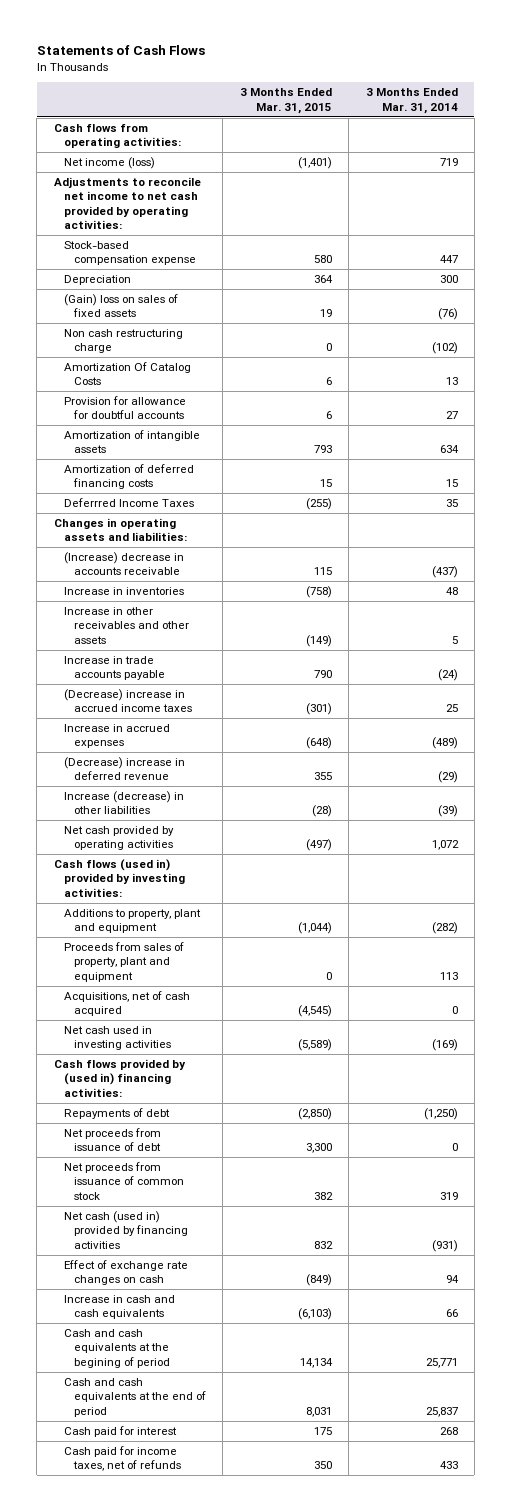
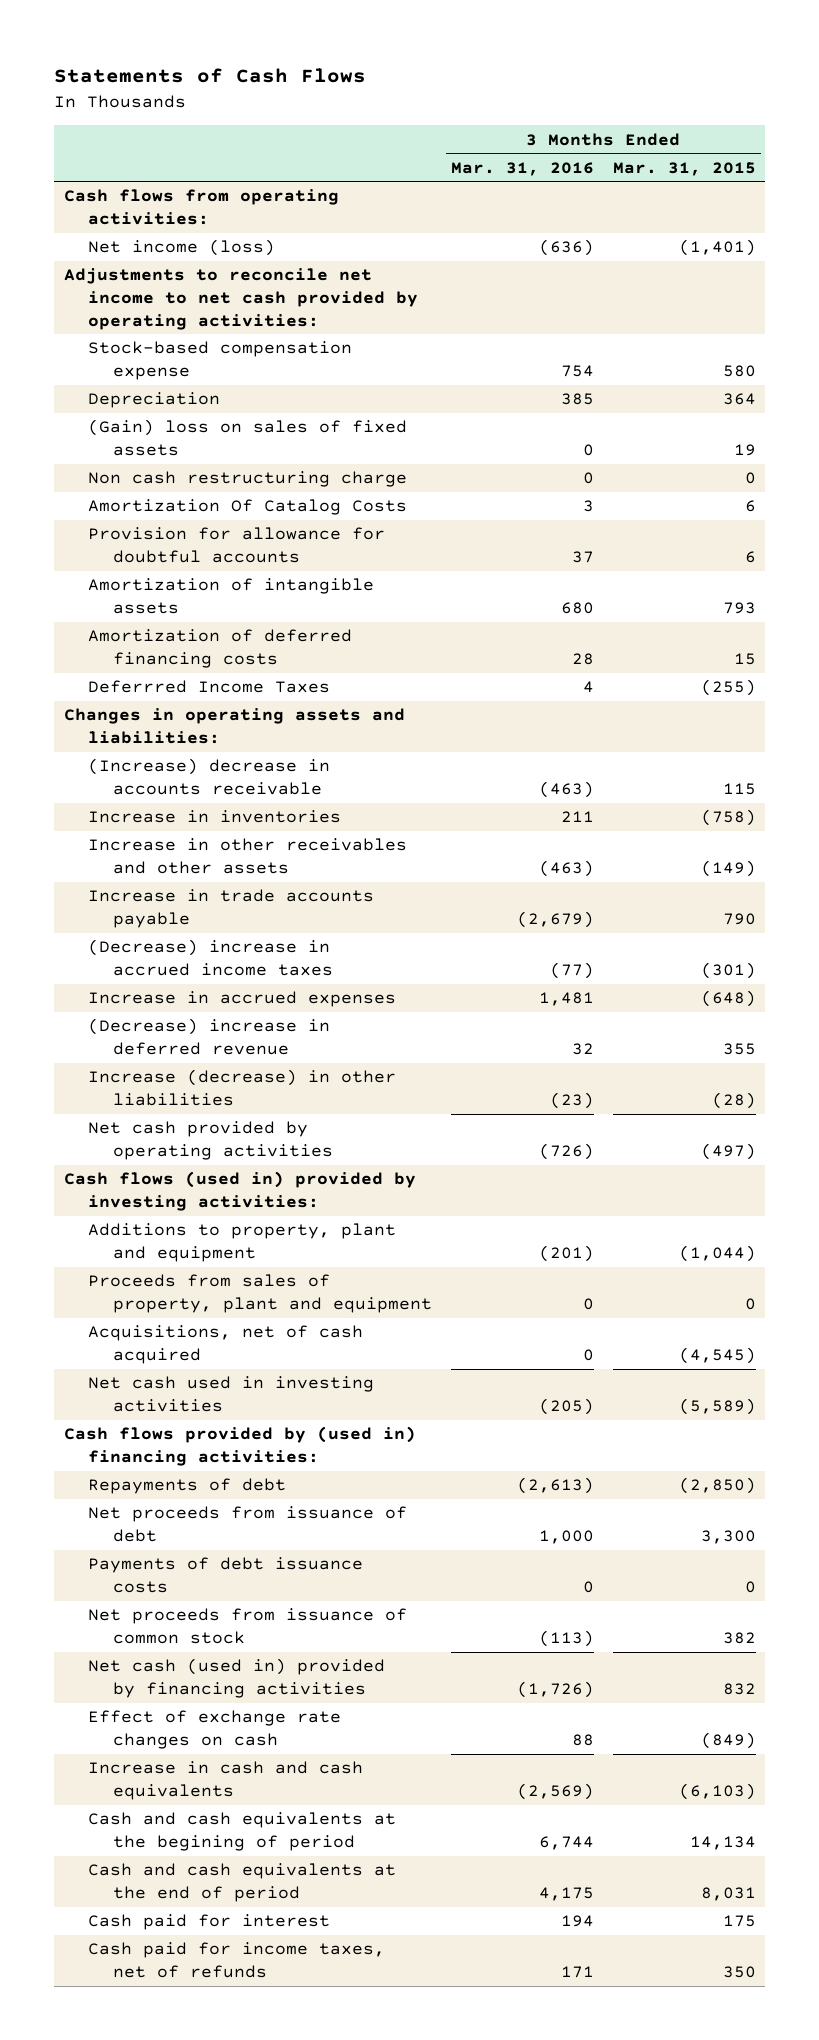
- | 3 Months Ended Mar. 31, 2015 | 3 Months Ended Mar. 31, 2014
+ | 3 Months Ended Mar. 31, 2016 | 3 Months Ended Mar. 31, 2015
+ Payments of debt issuance costs | 0 | 0

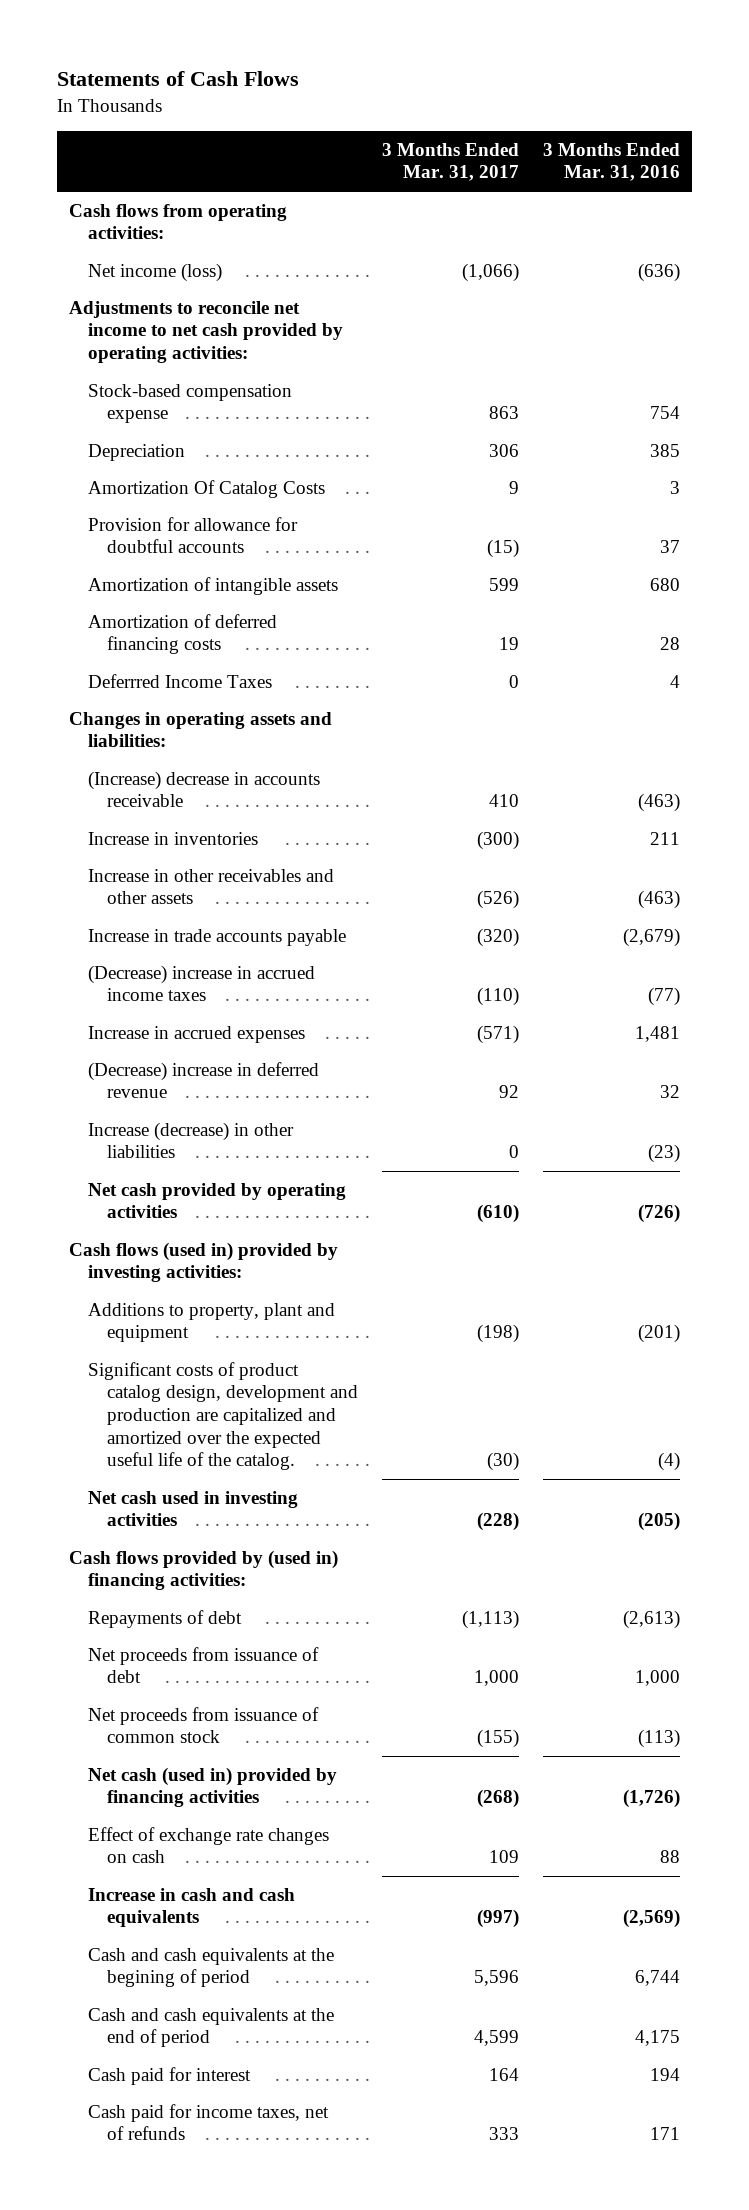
- | 3 Months Ended Mar. 31, 2016 | 3 Months Ended Mar. 31, 2015
+ | 3 Months Ended Mar. 31, 2017 | 3 Months Ended Mar. 31, 2016
- (Gain) loss on sales of fixed assets | 0 | 19
- Non cash restructuring charge | 0 | 0
- Proceeds from sales of property, plant and equipment | 0 | 0
- Acquisitions, net of cash acquired | 0 | (4,545)
+ Significant costs of product catalog design, development and production are capitalized and amortized over the expected useful life of the catalog. | (30) | (4)
- Payments of debt issuance costs | 0 | 0

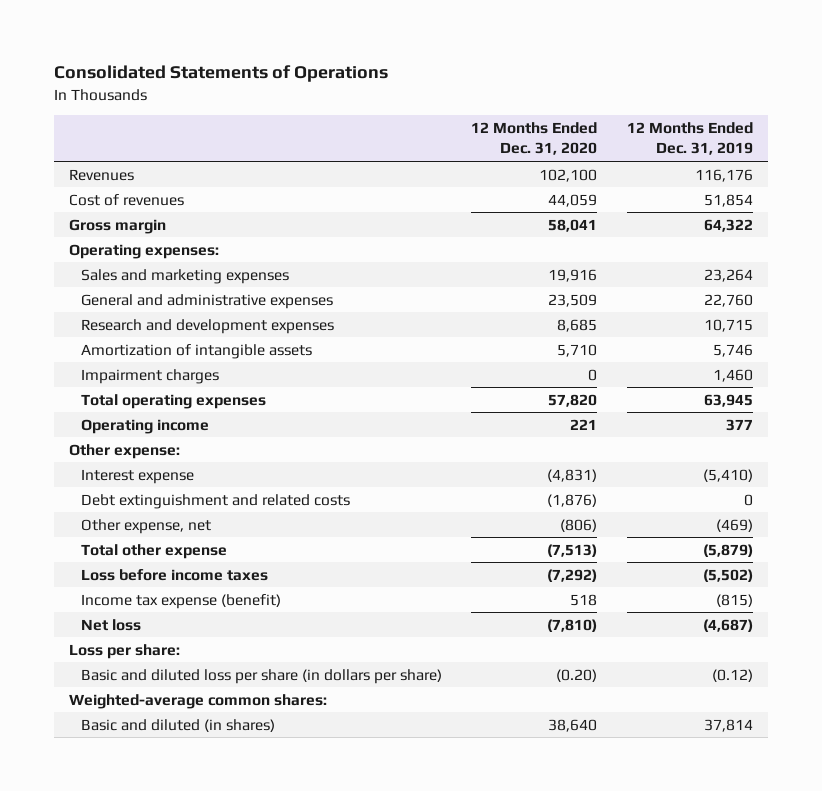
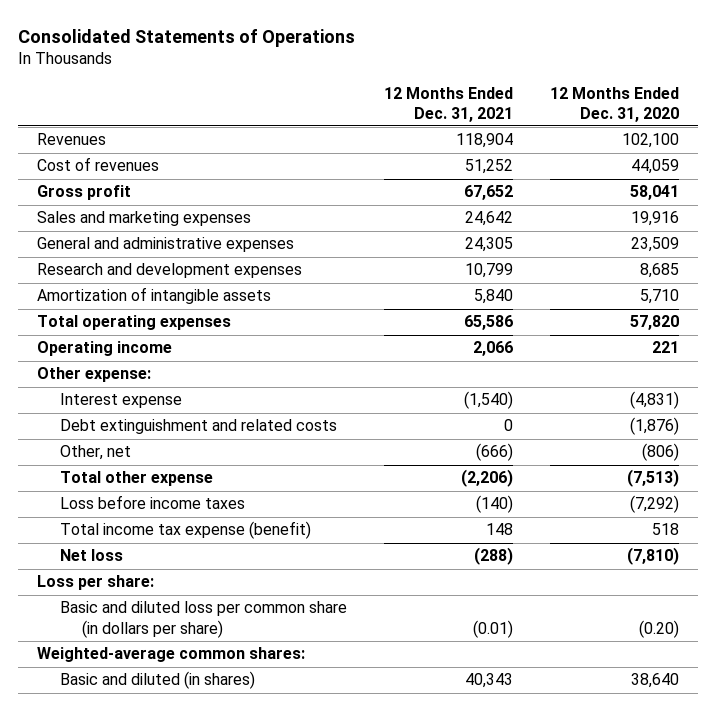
- | 12 Months Ended Dec. 31, 2020 | 12 Months Ended Dec. 31, 2019
+ | 12 Months Ended Dec. 31, 2021 | 12 Months Ended Dec. 31, 2020
- Gross margin | 58,041 | 64,322
- Operating expenses:
+ Gross profit | 67,652 | 58,041
- Impairment charges | 0 | 1,460
- Other expense, net | (806) | (469)
+ Other, net | (666) | (806)
- Income tax expense (benefit) | 518 | (815)
+ Total income tax expense (benefit) | 148 | 518
- Basic and diluted loss per share (in dollars per share) | (0.20) | (0.12)
+ Basic and diluted loss per common share (in dollars per share) | (0.01) | (0.20)

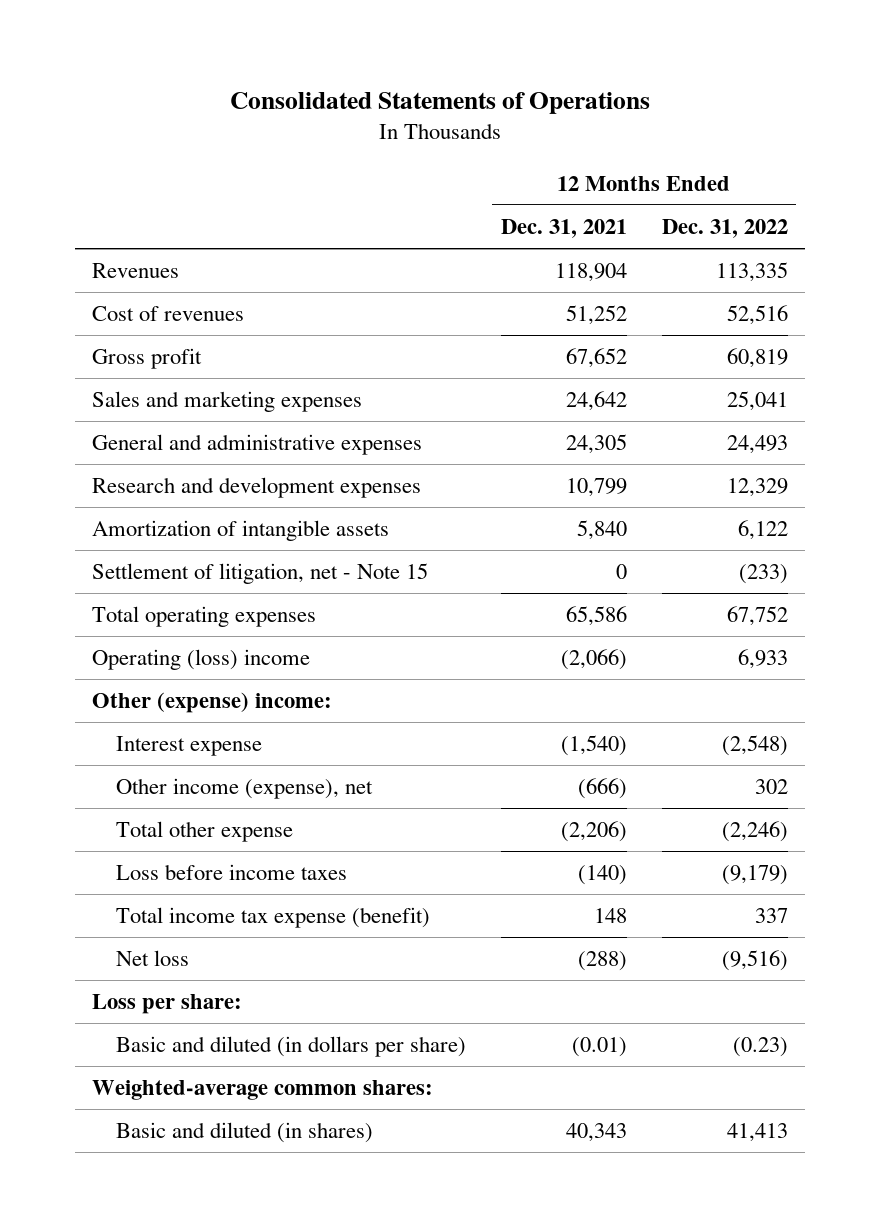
- | 12 Months Ended Dec. 31, 2021 | 12 Months Ended Dec. 31, 2020
+ | 12 Months Ended Dec. 31, 2021 | 12 Months Ended Dec. 31, 2022
+ Settlement of litigation, net - Note 15 | 0 | (233)
- Operating income | 2,066 | 221
- Other expense:
+ Operating (loss) income | (2,066) | 6,933
+ Other (expense) income:
- Debt extinguishment and related costs | 0 | (1,876)
- Other, net | (666) | (806)
+ Other income (expense), net | (666) | 302
- Basic and diluted loss per common share (in dollars per share) | (0.01) | (0.20)
+ Basic and diluted (in dollars per share) | (0.01) | (0.23)

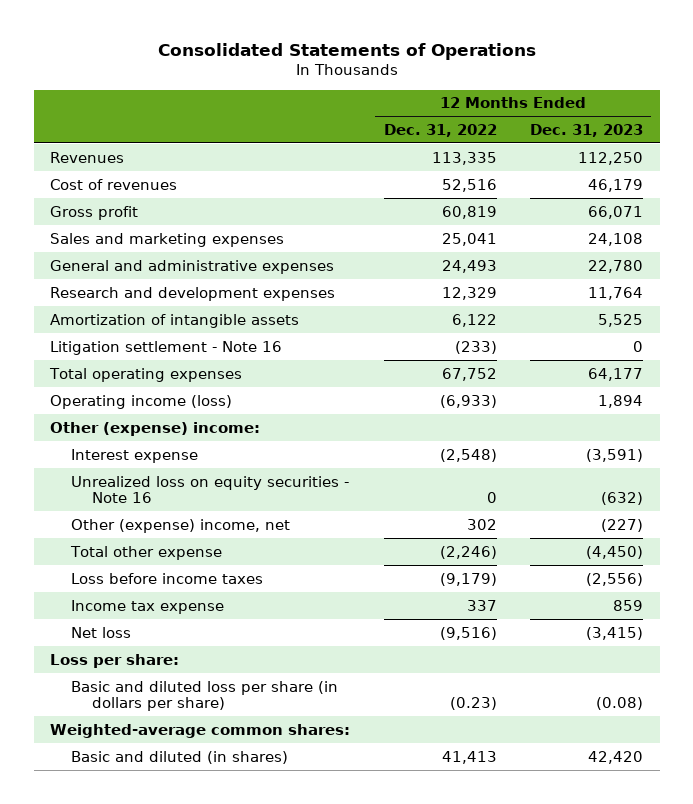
- | 12 Months Ended Dec. 31, 2021 | 12 Months Ended Dec. 31, 2022
+ | 12 Months Ended Dec. 31, 2022 | 12 Months Ended Dec. 31, 2023
- Settlement of litigation, net - Note 15 | 0 | (233)
+ Litigation settlement - Note 16 | (233) | 0
- Operating (loss) income | (2,066) | 6,933
+ Operating income (loss) | (6,933) | 1,894
- Other income (expense), net | (666) | 302
+ Unrealized loss on equity securities - Note 16 | 0 | (632)
+ Other (expense) income, net | 302 | (227)
- Total income tax expense (benefit) | 148 | 337
+ Income tax expense | 337 | 859
- Basic and diluted (in dollars per share) | (0.01) | (0.23)
+ Basic and diluted loss per share (in dollars per share) | (0.23) | (0.08)

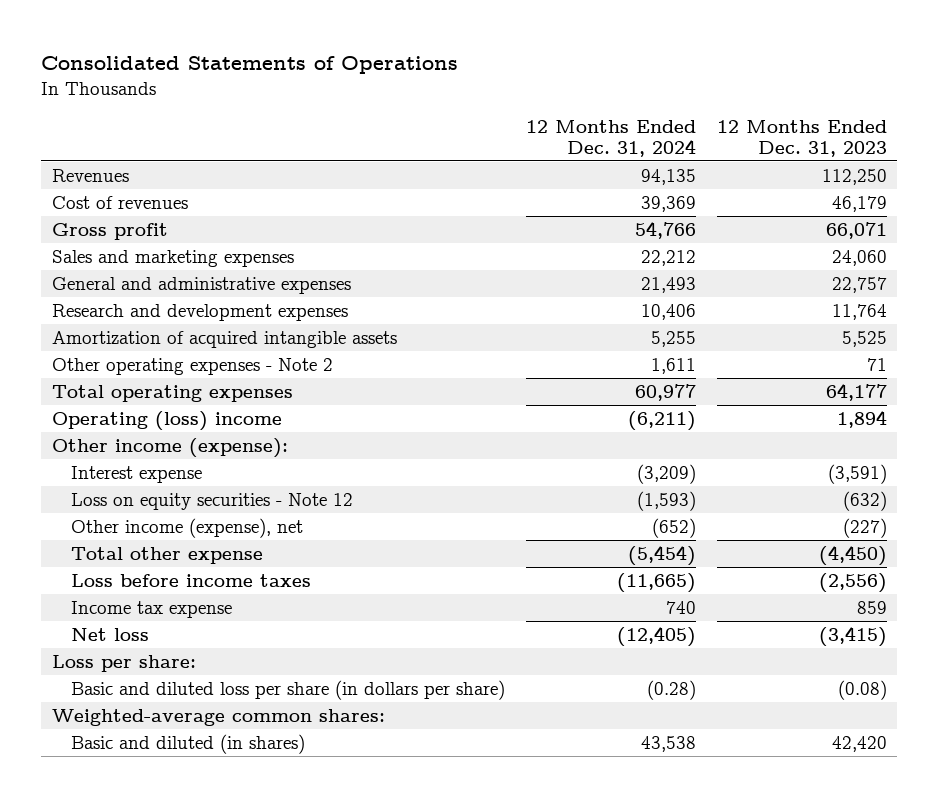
- | 12 Months Ended Dec. 31, 2022 | 12 Months Ended Dec. 31, 2023
+ | 12 Months Ended Dec. 31, 2024 | 12 Months Ended Dec. 31, 2023
- Sales and marketing expenses | 25,041 | 24,108
- General and administrative expenses | 24,493 | 22,780
+ Sales and marketing expenses | 22,212 | 24,060
+ General and administrative expenses | 21,493 | 22,757
- Amortization of intangible assets | 6,122 | 5,525
- Litigation settlement - Note 16 | (233) | 0
+ Amortization of acquired intangible assets | 5,255 | 5,525
+ Other operating expenses - Note 2 | 1,611 | 71
- Operating income (loss) | (6,933) | 1,894
- Other (expense) income:
+ Operating (loss) income | (6,211) | 1,894
+ Other income (expense):
- Unrealized loss on equity securities - Note 16 | 0 | (632)
- Other (expense) income, net | 302 | (227)
+ Loss on equity securities - Note 12 | (1,593) | (632)
+ Other income (expense), net | (652) | (227)

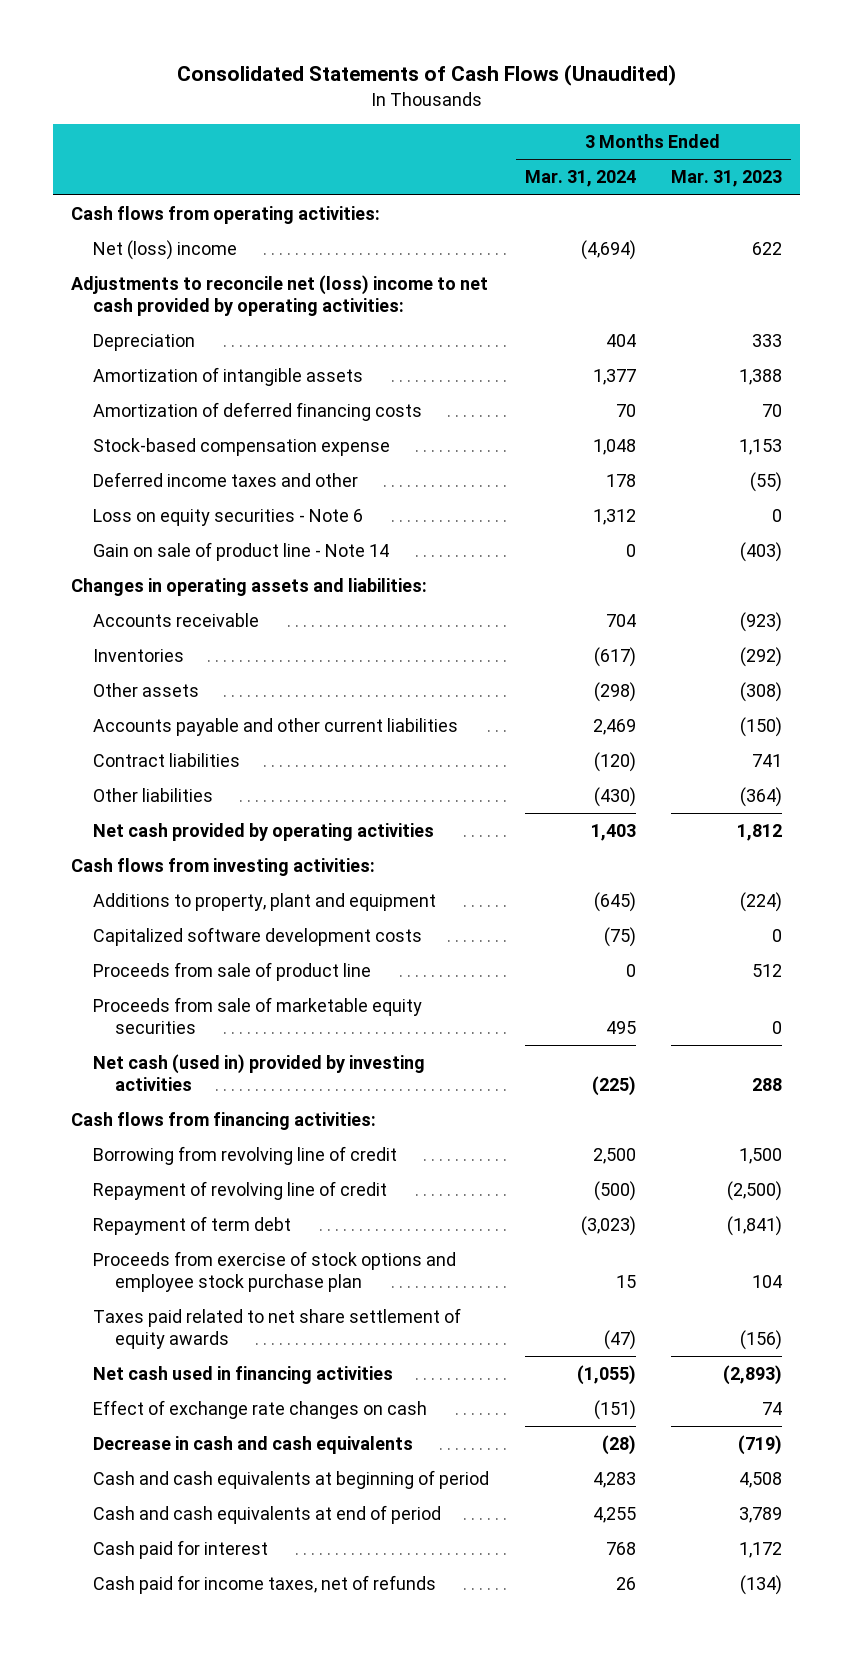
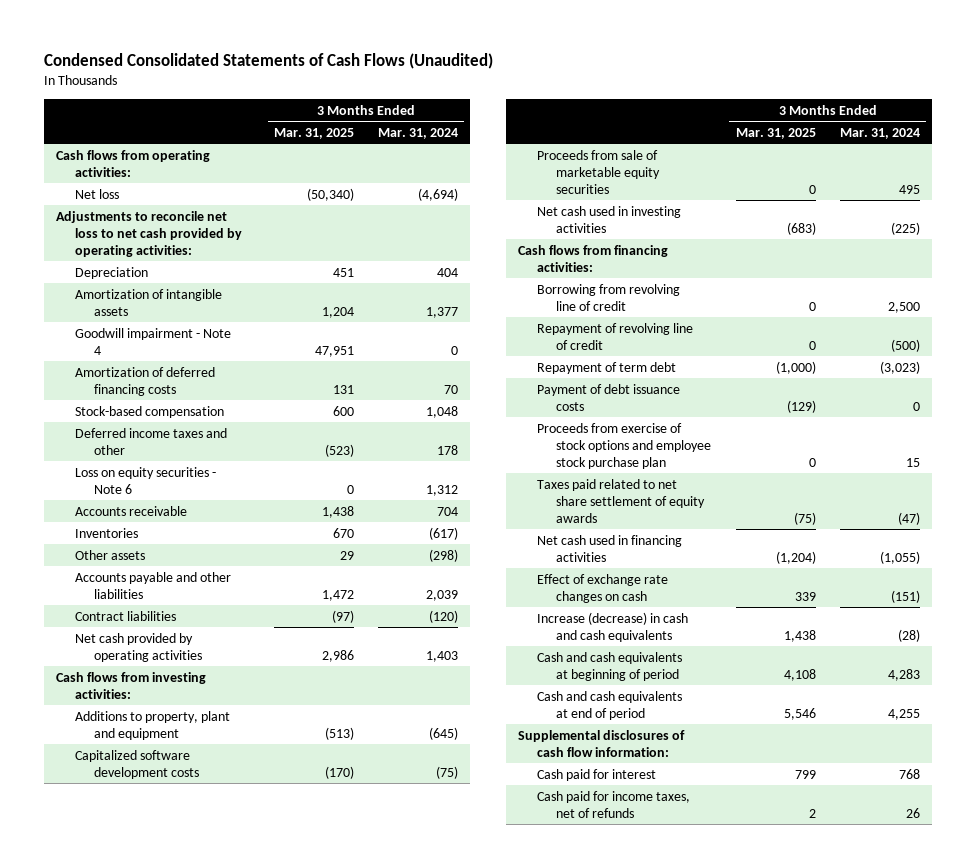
- Consolidated Statements of Cash Flows (Unaudited)
+ Condensed Consolidated Statements of Cash Flows (Unaudited)
- | 3 Months Ended Mar. 31, 2024 | 3 Months Ended Mar. 31, 2023
+ | 3 Months Ended Mar. 31, 2025 | 3 Months Ended Mar. 31, 2024
- Net (loss) income | (4,694) | 622
- Adjustments to reconcile net (loss) income to net cash provided by operating activities:
+ Net loss | (50,340) | (4,694)
+ Adjustments to reconcile net loss to net cash provided by operating activities:
+ Goodwill impairment - Note 4 | 47,951 | 0
- Stock-based compensation expense | 1,048 | 1,153
+ Stock-based compensation | 600 | 1,048
- Gain on sale of product line - Note 14 | 0 | (403)
- Changes in operating assets and liabilities:
- Accounts payable and other current liabilities | 2,469 | (150)
+ Accounts payable and other liabilities | 1,472 | 2,039
- Other liabilities | (430) | (364)
- Proceeds from sale of product line | 0 | 512
- Net cash (used in) provided by investing activities | (225) | 288
+ Net cash used in investing activities | (683) | (225)
+ Payment of debt issuance costs | (129) | 0
- Decrease in cash and cash equivalents | (28) | (719)
+ Increase (decrease) in cash and cash equivalents | 1,438 | (28)
+ Supplemental disclosures of cash flow information:

